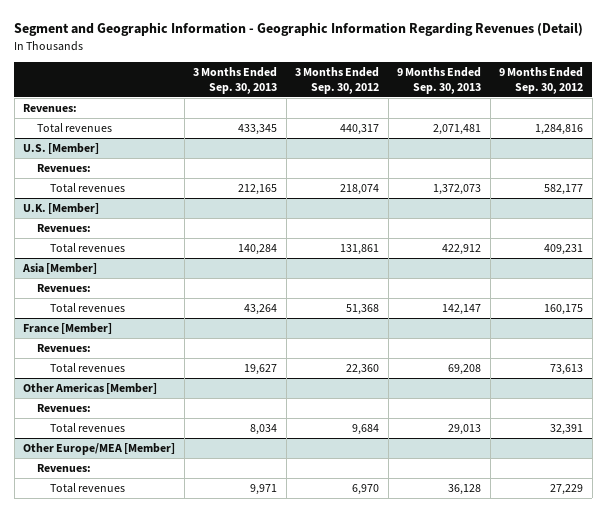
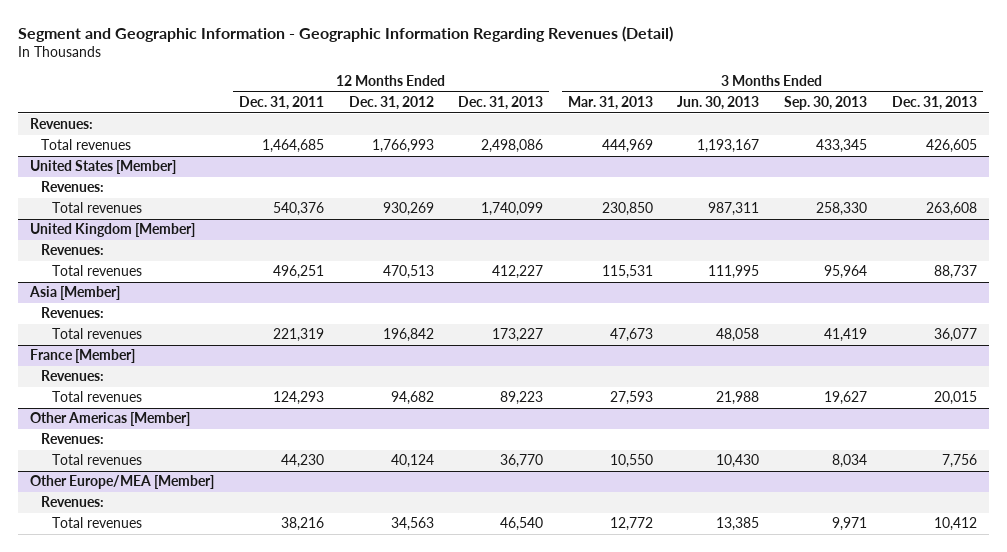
- | 3 Months Ended Sep. 30, 2013 | 3 Months Ended Sep. 30, 2012 | 9 Months Ended Sep. 30, 2013 | 9 Months Ended Sep. 30, 2012
+ | 12 Months Ended Dec. 31, 2011 | 12 Months Ended Dec. 31, 2012 | 12 Months Ended Dec. 31, 2013 | 3 Months Ended Mar. 31, 2013 | 3 Months Ended Jun. 30, 2013 | 3 Months Ended Sep. 30, 2013 | 3 Months Ended Dec. 31, 2013
- U.S. [Member]
+ United States [Member]
- Total revenues | 212,165 | 218,074 | 1,372,073 | 582,177
- U.K. [Member]
+ Total revenues | 540,376 | 930,269 | 1,740,099 | 230,850 | 987,311 | 258,330 | 263,608
+ United Kingdom [Member]
- Total revenues | 140,284 | 131,861 | 422,912 | 409,231
+ Total revenues | 496,251 | 470,513 | 412,227 | 115,531 | 111,995 | 95,964 | 88,737
@ Asia [Member]
- Total revenues | 43,264 | 51,368 | 142,147 | 160,175
+ Total revenues | 221,319 | 196,842 | 173,227 | 47,673 | 48,058 | 41,419 | 36,077

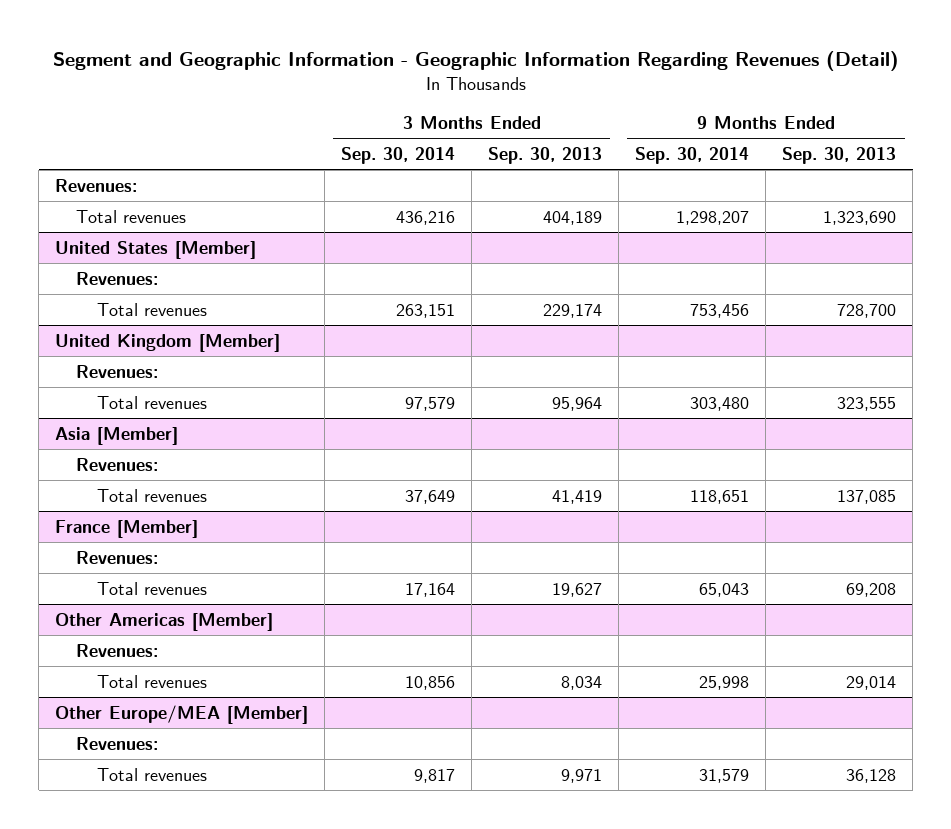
- | 12 Months Ended Dec. 31, 2011 | 12 Months Ended Dec. 31, 2012 | 12 Months Ended Dec. 31, 2013 | 3 Months Ended Mar. 31, 2013 | 3 Months Ended Jun. 30, 2013 | 3 Months Ended Sep. 30, 2013 | 3 Months Ended Dec. 31, 2013
+ | 3 Months Ended Sep. 30, 2014 | 3 Months Ended Sep. 30, 2013 | 9 Months Ended Sep. 30, 2014 | 9 Months Ended Sep. 30, 2013
- Total revenues | 1,464,685 | 1,766,993 | 2,498,086 | 444,969 | 1,193,167 | 433,345 | 426,605
+ Total revenues | 436,216 | 404,189 | 1,298,207 | 1,323,690
@ United States [Member]
- Total revenues | 540,376 | 930,269 | 1,740,099 | 230,850 | 987,311 | 258,330 | 263,608
+ Total revenues | 263,151 | 229,174 | 753,456 | 728,700

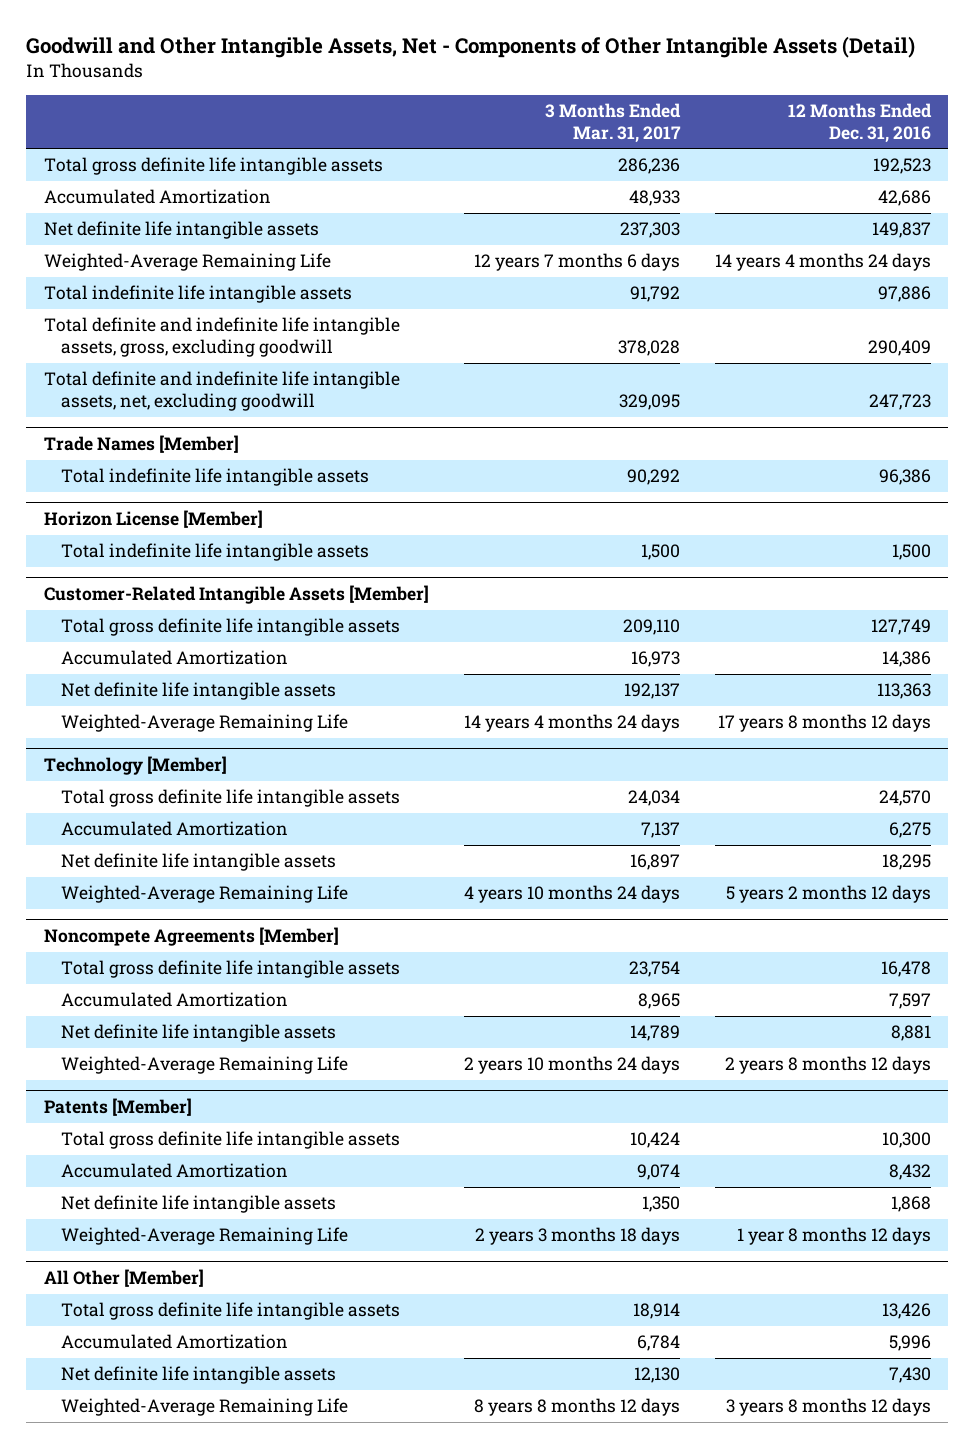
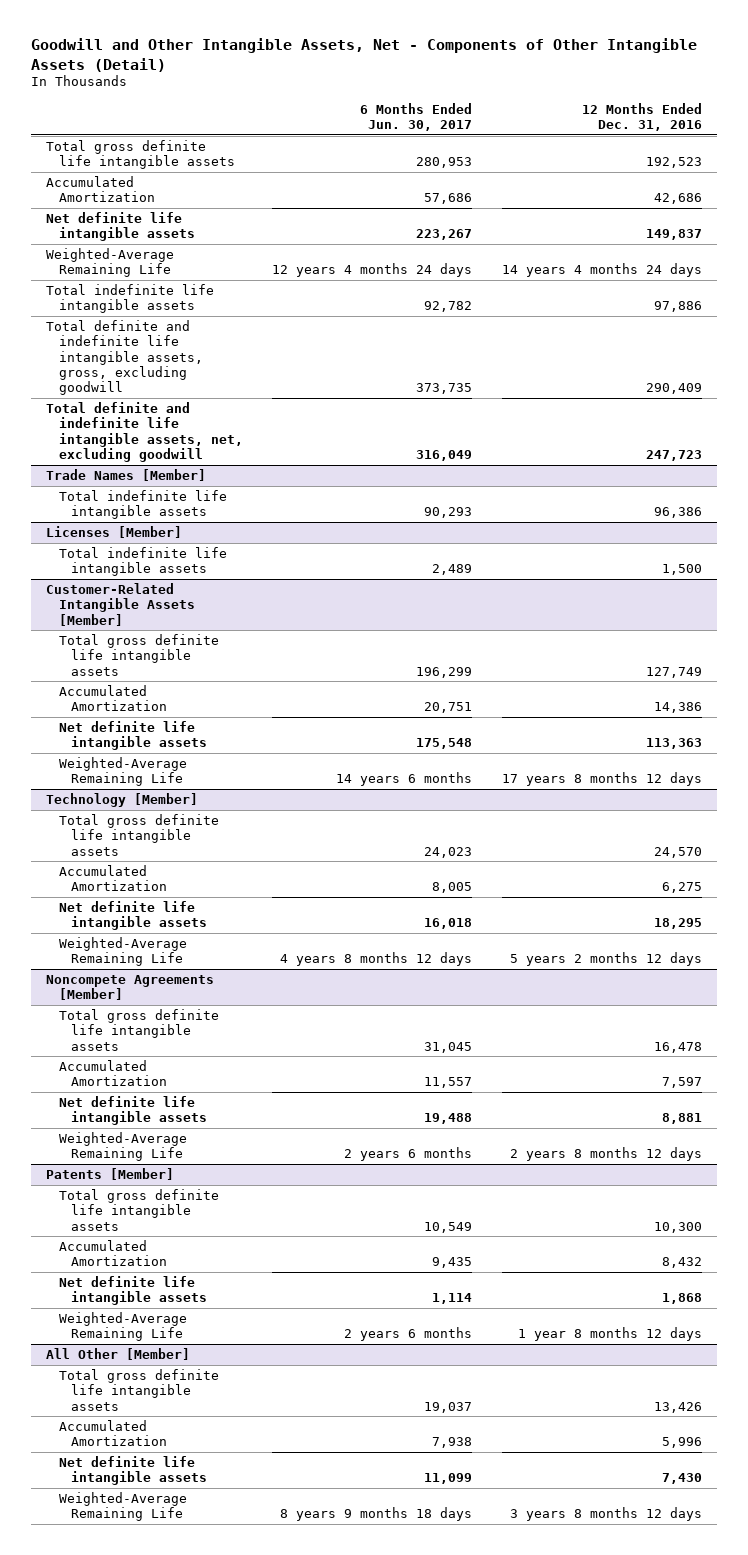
- | 3 Months Ended Mar. 31, 2017 | 12 Months Ended Dec. 31, 2016
+ | 6 Months Ended Jun. 30, 2017 | 12 Months Ended Dec. 31, 2016
- Horizon License [Member]
+ Licenses [Member]

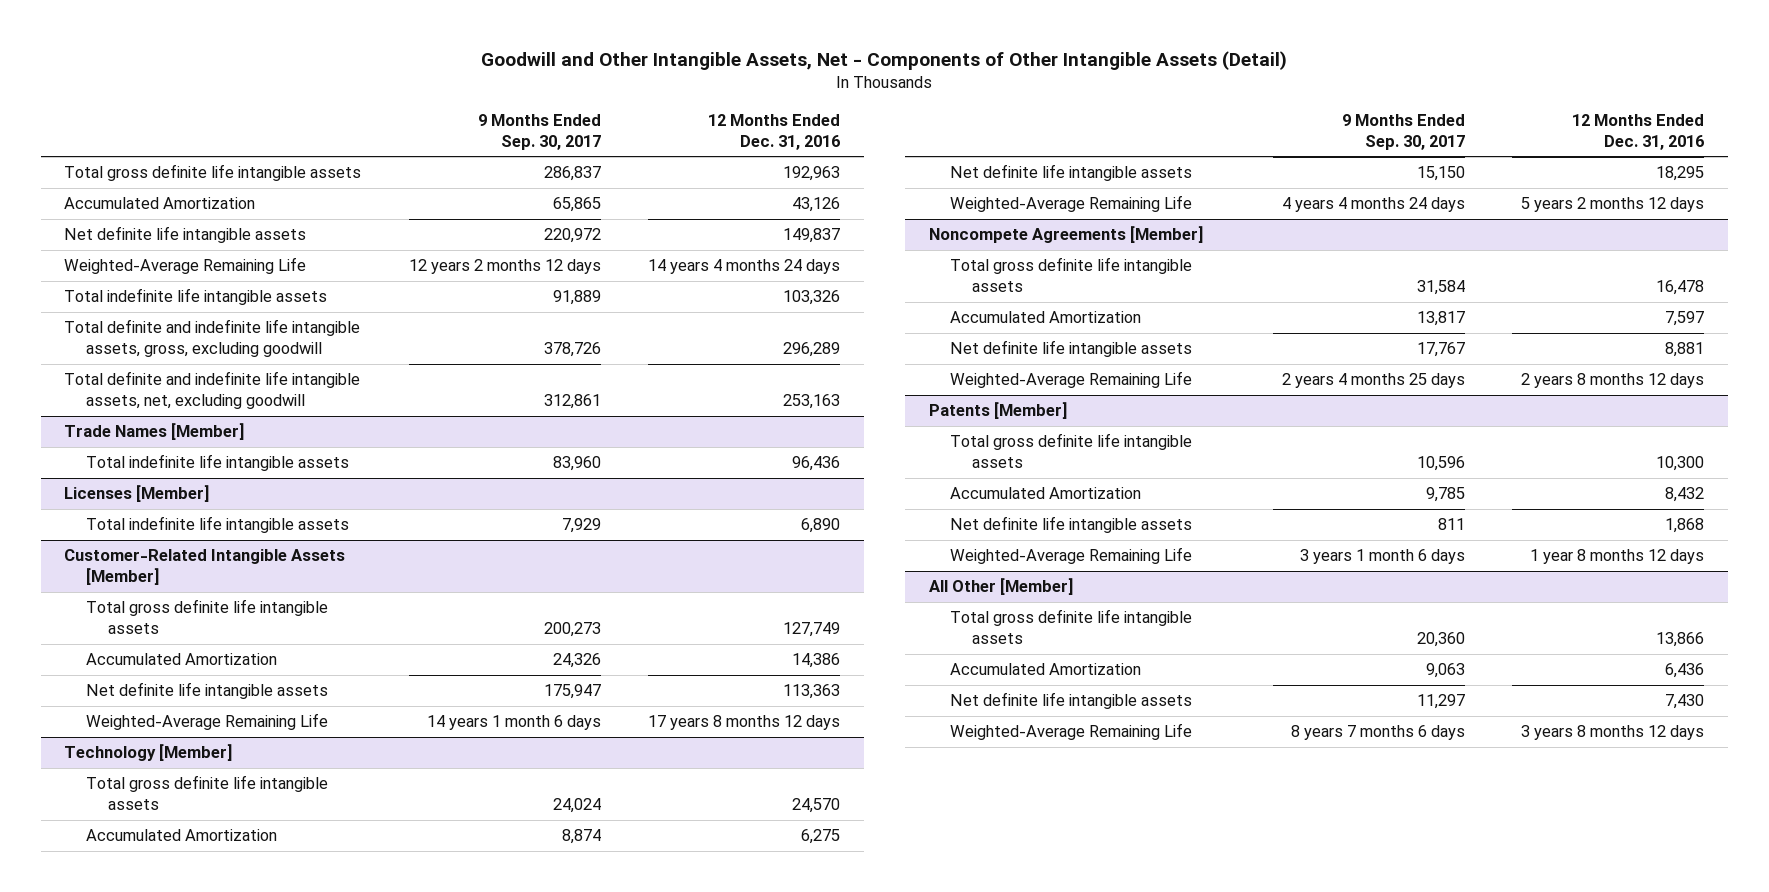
- | 6 Months Ended Jun. 30, 2017 | 12 Months Ended Dec. 31, 2016
+ | 9 Months Ended Sep. 30, 2017 | 12 Months Ended Dec. 31, 2016
- Total gross definite life intangible assets | 280,953 | 192,523
- Accumulated Amortization | 57,686 | 42,686
+ Total gross definite life intangible assets | 286,837 | 192,963
+ Accumulated Amortization | 65,865 | 43,126
- Total indefinite life intangible assets | 92,782 | 97,886
- Total definite and indefinite life intangible assets, gross, excluding goodwill | 373,735 | 290,409
- Total definite and indefinite life intangible assets, net, excluding goodwill | 316,049 | 247,723
+ Total indefinite life intangible assets | 91,889 | 103,326
+ Total definite and indefinite life intangible assets, gross, excluding goodwill | 378,726 | 296,289
+ Total definite and indefinite life intangible assets, net, excluding goodwill | 312,861 | 253,163
@ Trade Names [Member]
- Total indefinite life intangible assets | 90,293 | 96,386
+ Total indefinite life intangible assets | 83,960 | 96,436
@ Licenses [Member]
- Total indefinite life intangible assets | 2,489 | 1,500
+ Total indefinite life intangible assets | 7,929 | 6,890
@ All Other [Member]
- Total gross definite life intangible assets | 19,037 | 13,426
- Accumulated Amortization | 7,938 | 5,996
+ Total gross definite life intangible assets | 20,360 | 13,866
+ Accumulated Amortization | 9,063 | 6,436

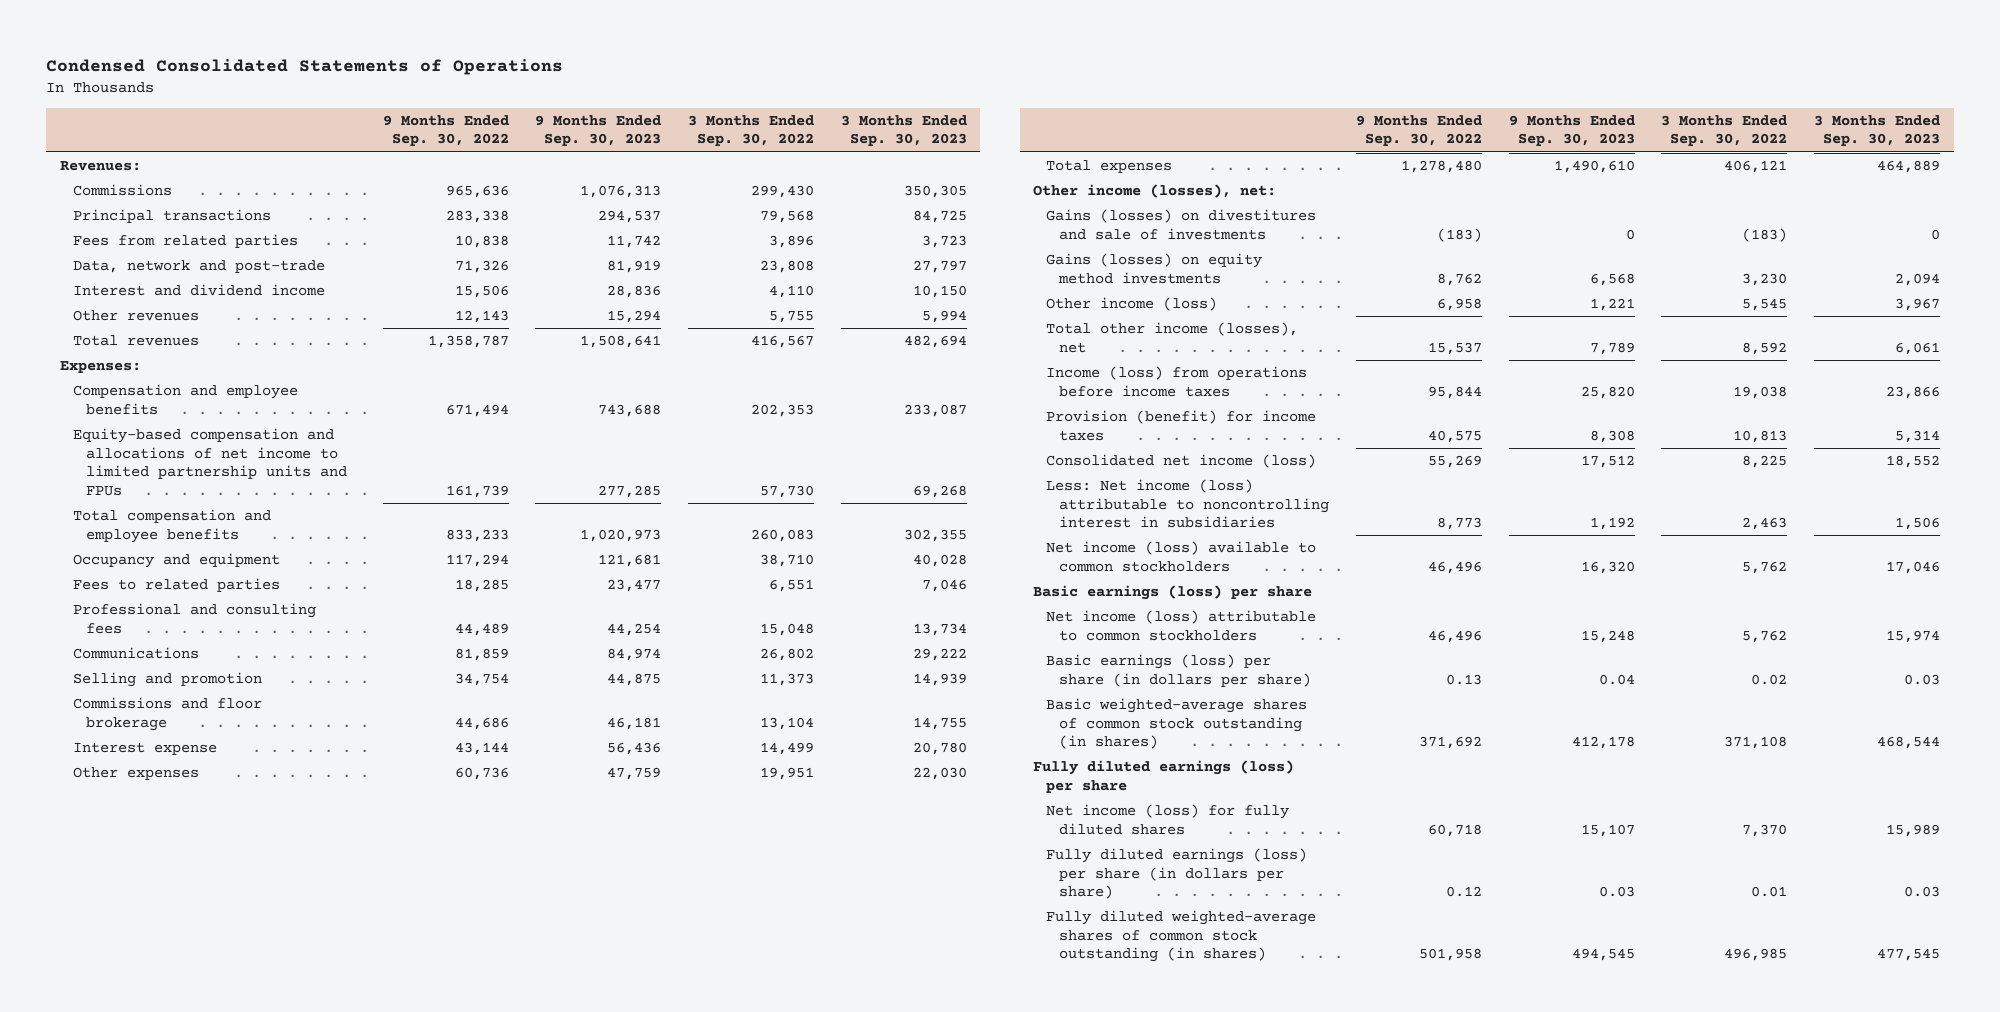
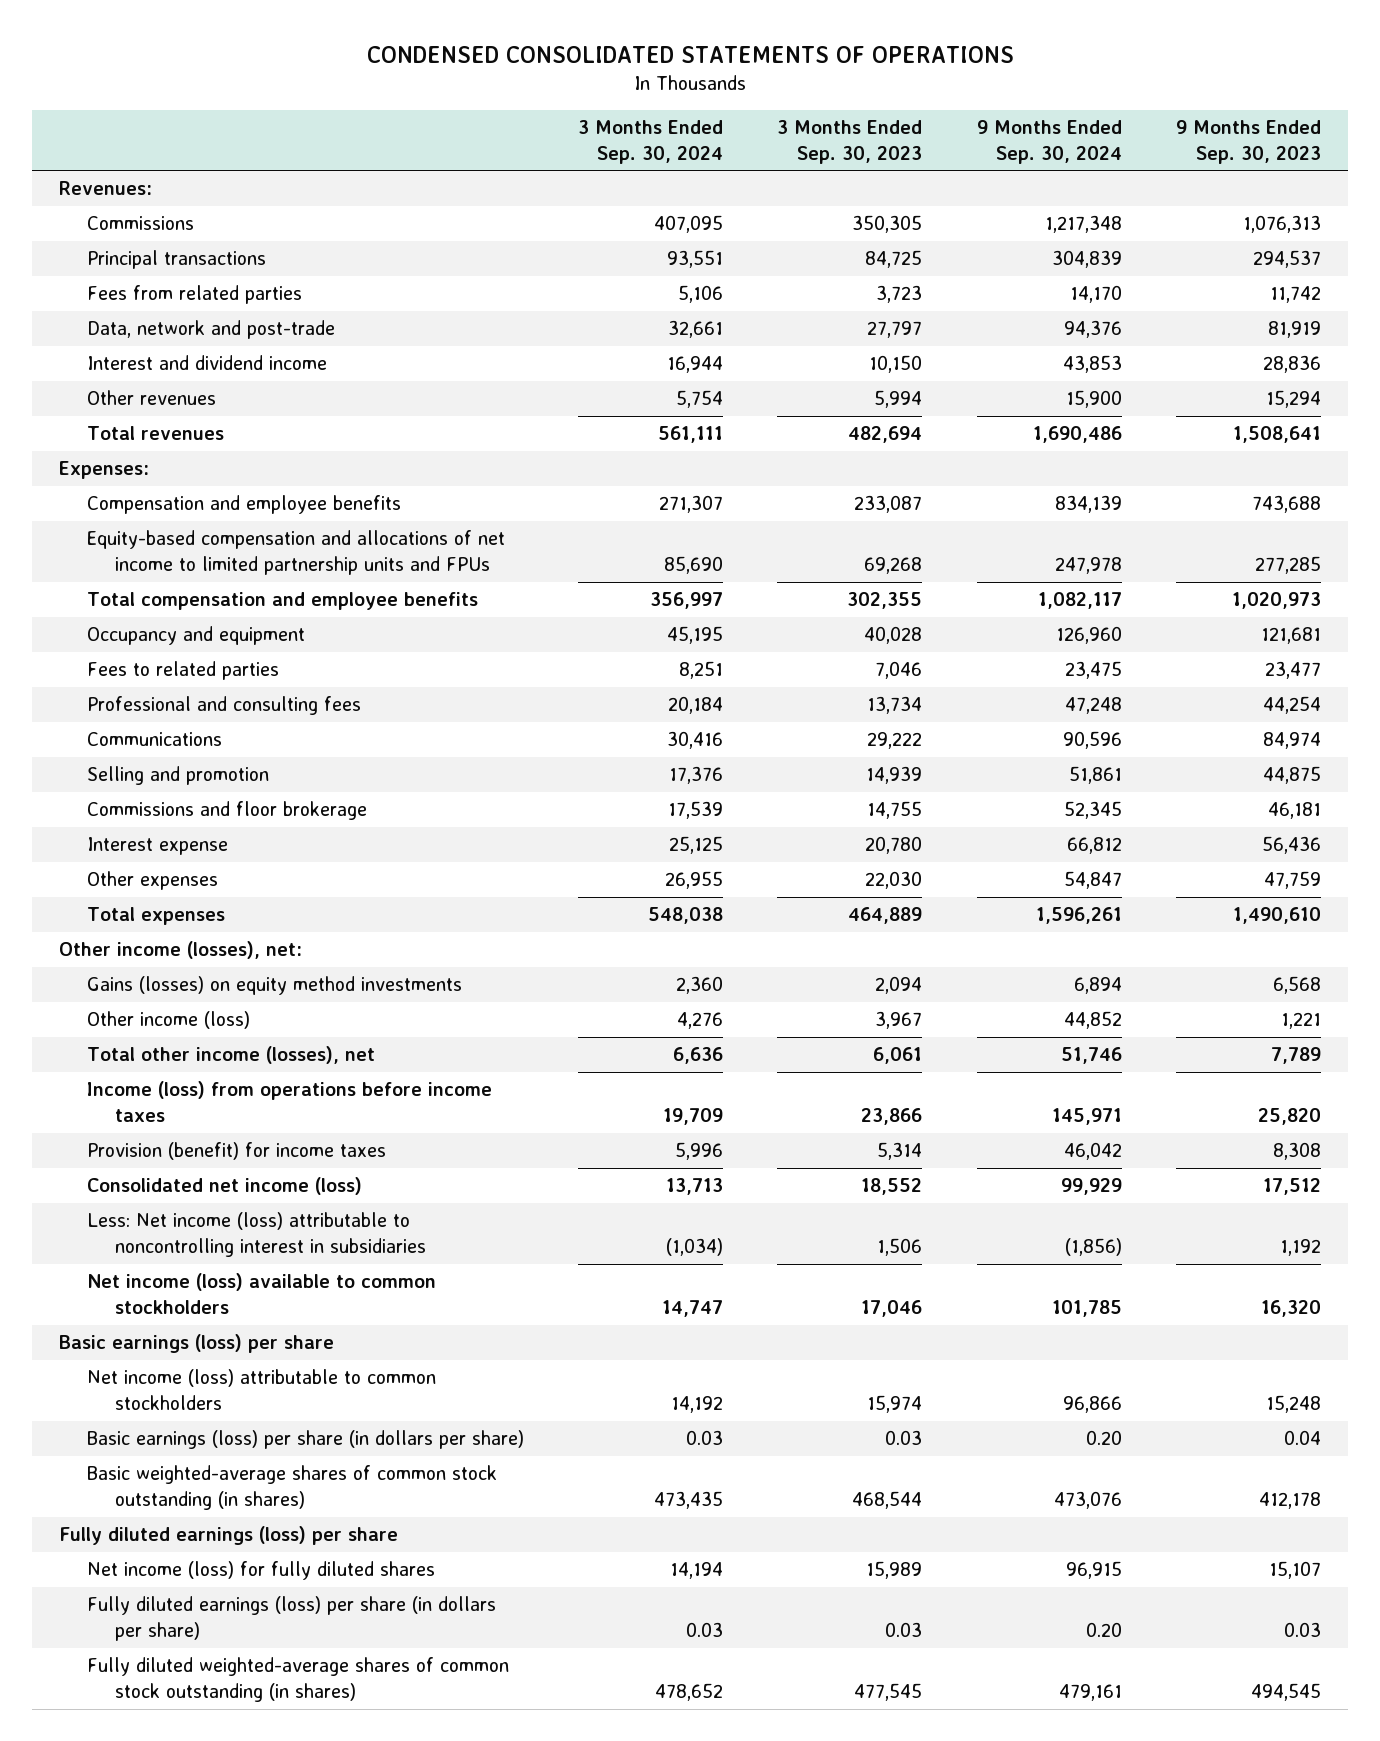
- Condensed Consolidated Statements of Operations
+ CONDENSED CONSOLIDATED STATEMENTS OF OPERATIONS
- | 9 Months Ended Sep. 30, 2022 | 9 Months Ended Sep. 30, 2023 | 3 Months Ended Sep. 30, 2022 | 3 Months Ended Sep. 30, 2023
+ | 3 Months Ended Sep. 30, 2024 | 3 Months Ended Sep. 30, 2023 | 9 Months Ended Sep. 30, 2024 | 9 Months Ended Sep. 30, 2023
- Gains (losses) on divestitures and sale of investments | (183) | 0 | (183) | 0

